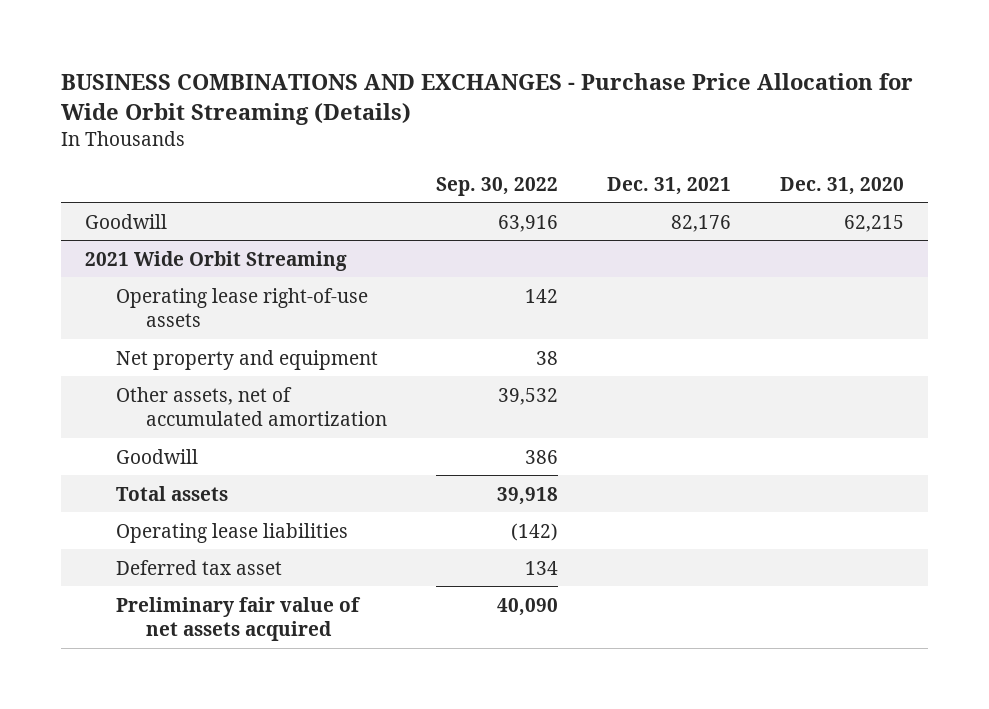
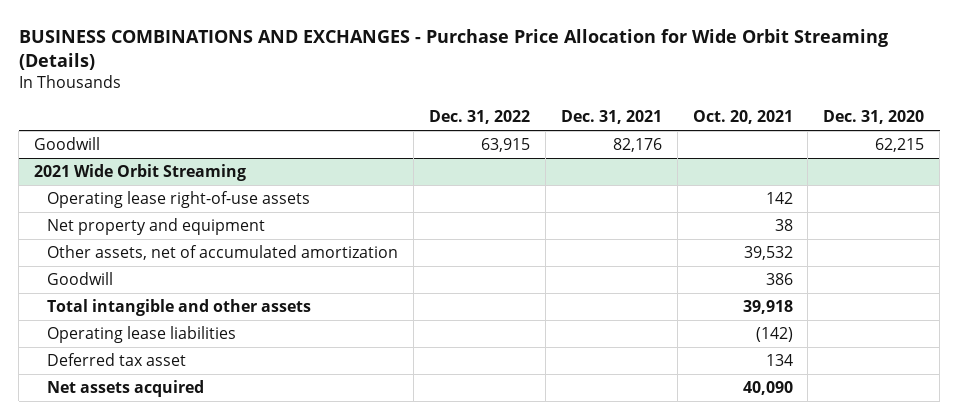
- | Sep. 30, 2022 | Dec. 31, 2021 | Dec. 31, 2020
+ | Dec. 31, 2022 | Dec. 31, 2021 | Oct. 20, 2021 | Dec. 31, 2020
@ 2021 Wide Orbit Streaming
- Total assets | 39,918 | |
+ Total intangible and other assets | | | 39,918 |
- Preliminary fair value of net assets acquired | 40,090 | |
+ Net assets acquired | | | 40,090 |

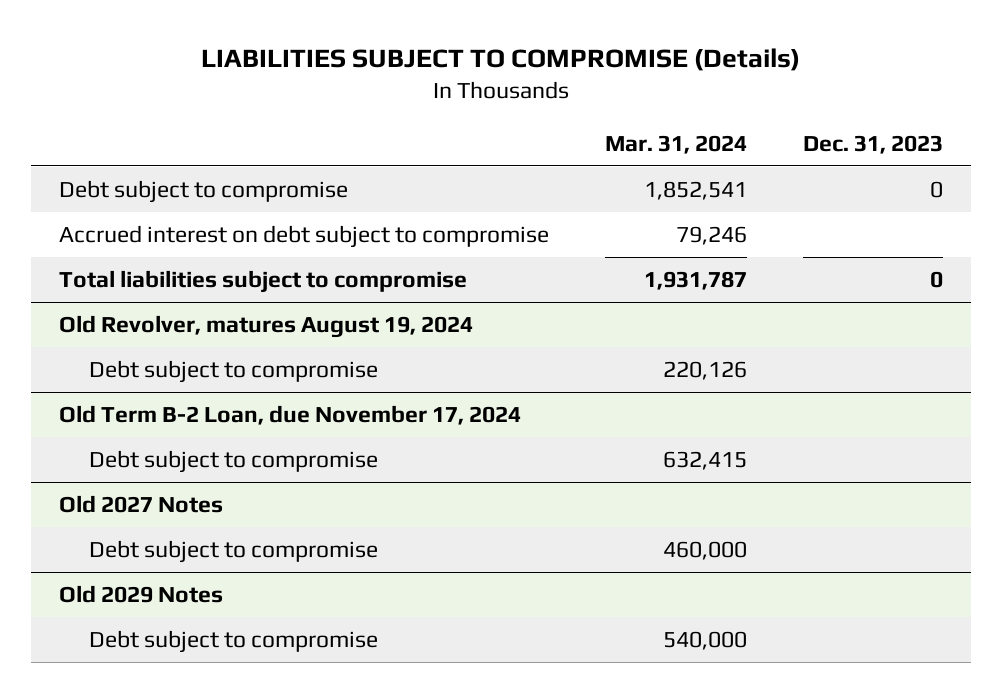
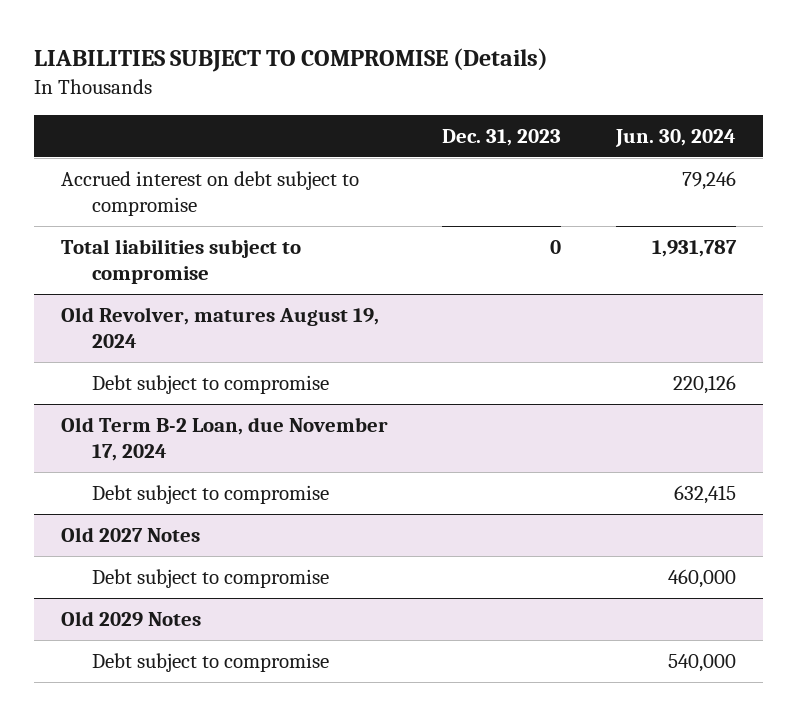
- | Mar. 31, 2024 | Dec. 31, 2023
+ | Dec. 31, 2023 | Jun. 30, 2024
- Debt subject to compromise | 1,852,541 | 0

